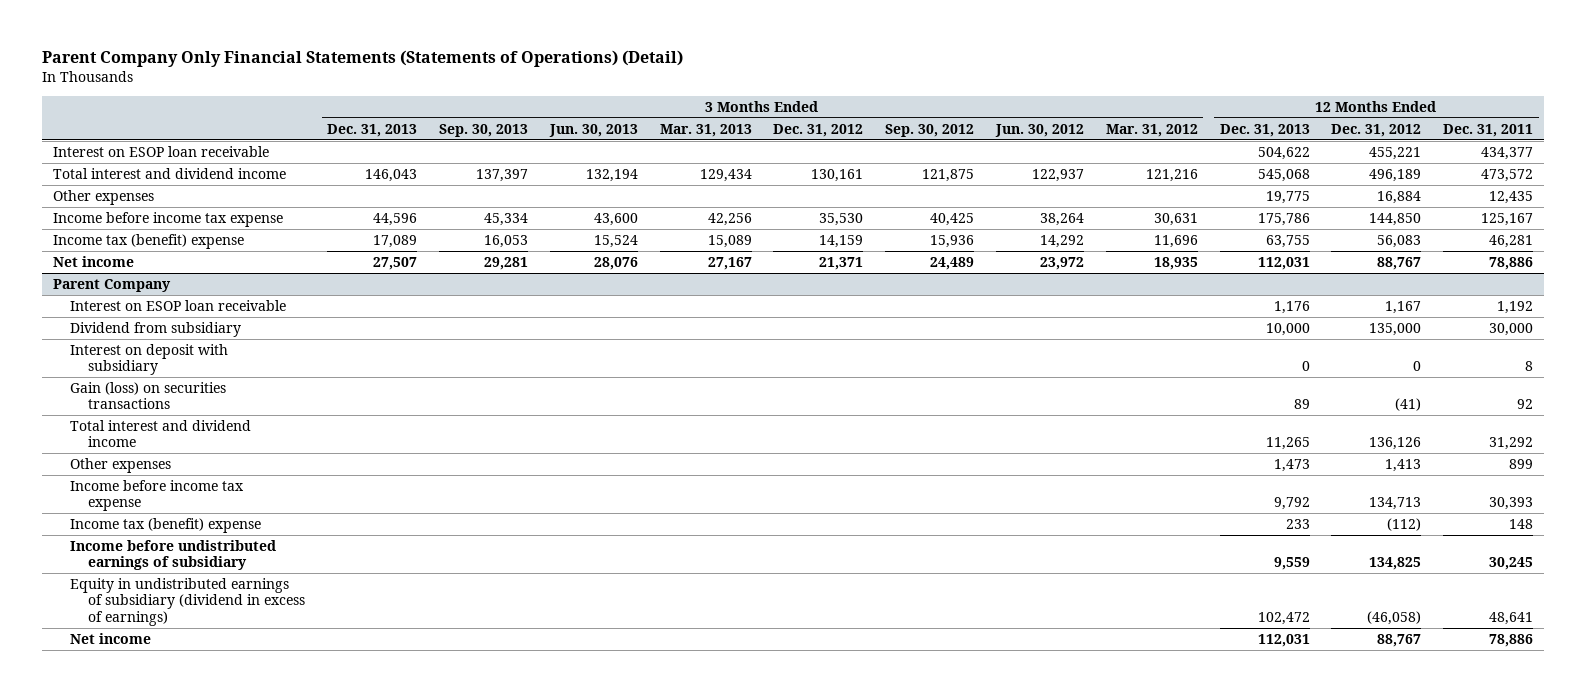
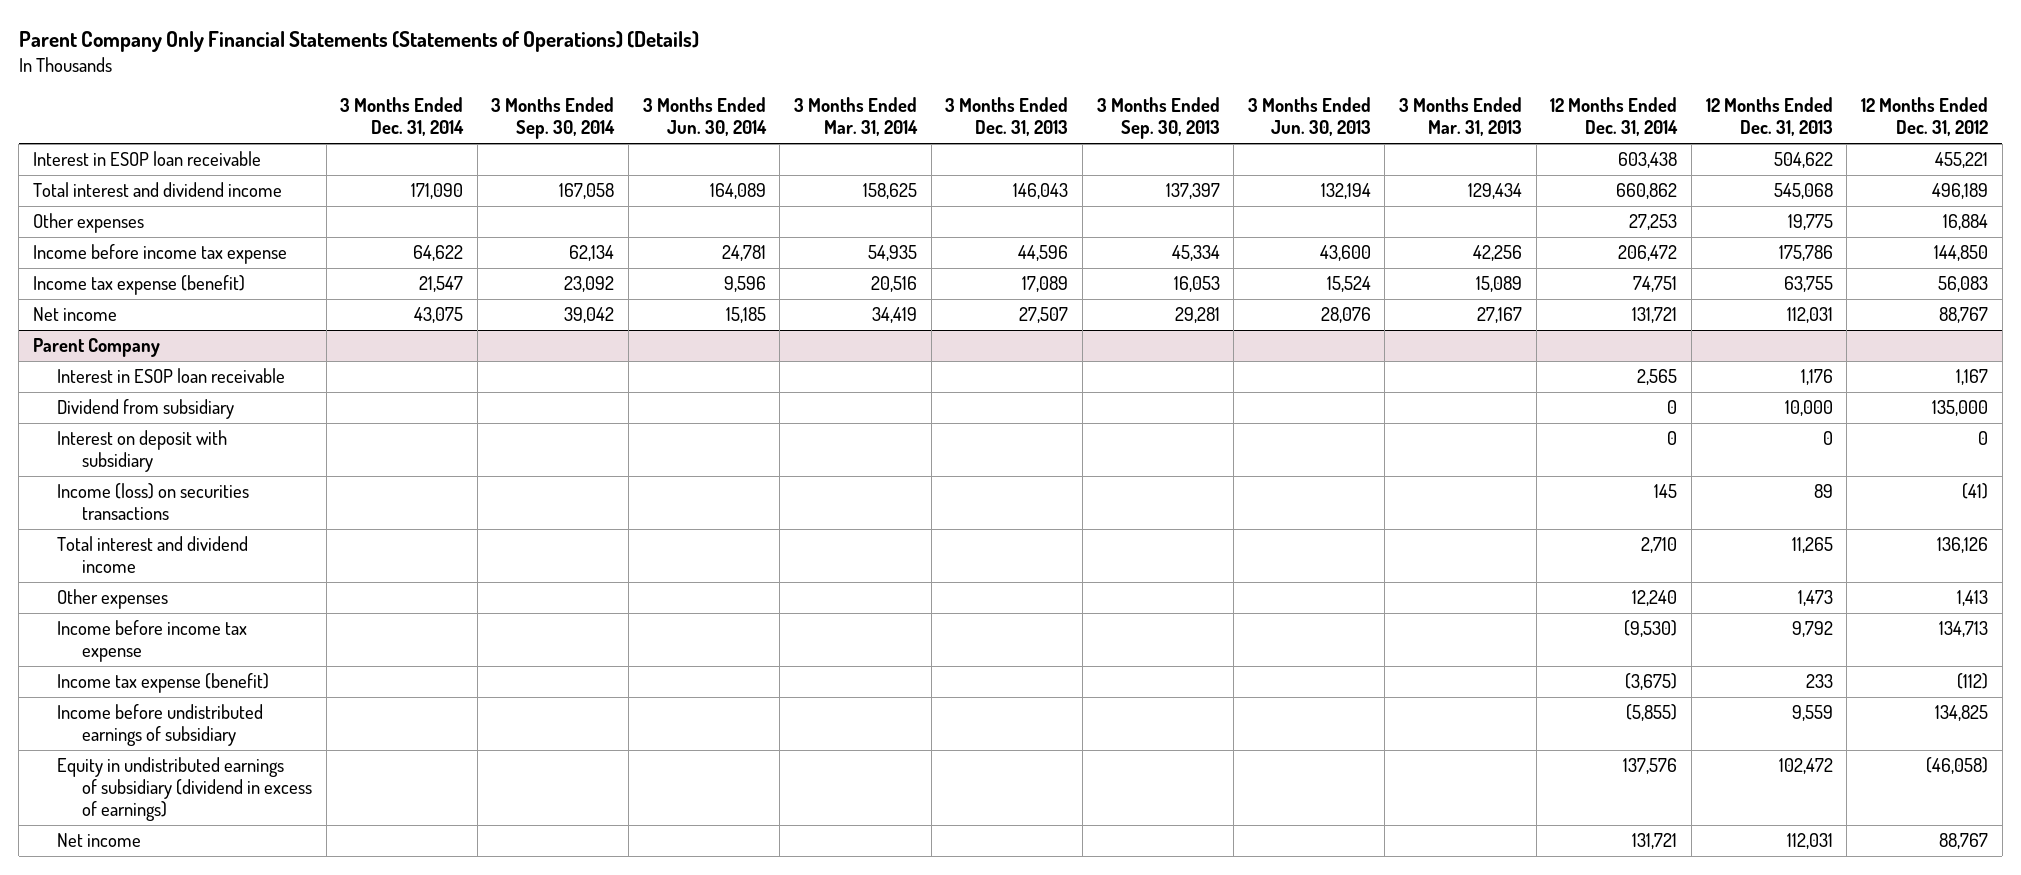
- Parent Company Only Financial Statements (Statements of Operations) (Detail)
+ Parent Company Only Financial Statements (Statements of Operations) (Details)
- | 3 Months Ended Dec. 31, 2013 | 3 Months Ended Sep. 30, 2013 | 3 Months Ended Jun. 30, 2013 | 3 Months Ended Mar. 31, 2013 | 3 Months Ended Dec. 31, 2012 | 3 Months Ended Sep. 30, 2012 | 3 Months Ended Jun. 30, 2012 | 3 Months Ended Mar. 31, 2012 | 12 Months Ended Dec. 31, 2013 | 12 Months Ended Dec. 31, 2012 | 12 Months Ended Dec. 31, 2011
+ | 3 Months Ended Dec. 31, 2014 | 3 Months Ended Sep. 30, 2014 | 3 Months Ended Jun. 30, 2014 | 3 Months Ended Mar. 31, 2014 | 3 Months Ended Dec. 31, 2013 | 3 Months Ended Sep. 30, 2013 | 3 Months Ended Jun. 30, 2013 | 3 Months Ended Mar. 31, 2013 | 12 Months Ended Dec. 31, 2014 | 12 Months Ended Dec. 31, 2013 | 12 Months Ended Dec. 31, 2012
- Interest on ESOP loan receivable | | | | | | | | | 504,622 | 455,221 | 434,377
+ Interest in ESOP loan receivable | | | | | | | | | 603,438 | 504,622 | 455,221
- Income tax (benefit) expense | 17,089 | 16,053 | 15,524 | 15,089 | 14,159 | 15,936 | 14,292 | 11,696 | 63,755 | 56,083 | 46,281
+ Income tax expense (benefit) | 21,547 | 23,092 | 9,596 | 20,516 | 17,089 | 16,053 | 15,524 | 15,089 | 74,751 | 63,755 | 56,083
@ Parent Company
- Interest on ESOP loan receivable | | | | | | | | | 1,176 | 1,167 | 1,192
+ Interest in ESOP loan receivable | | | | | | | | | 2,565 | 1,176 | 1,167
- Gain (loss) on securities transactions | | | | | | | | | 89 | (41) | 92
+ Income (loss) on securities transactions | | | | | | | | | 145 | 89 | (41)
- Income tax (benefit) expense | | | | | | | | | 233 | (112) | 148
+ Income tax expense (benefit) | | | | | | | | | (3,675) | 233 | (112)

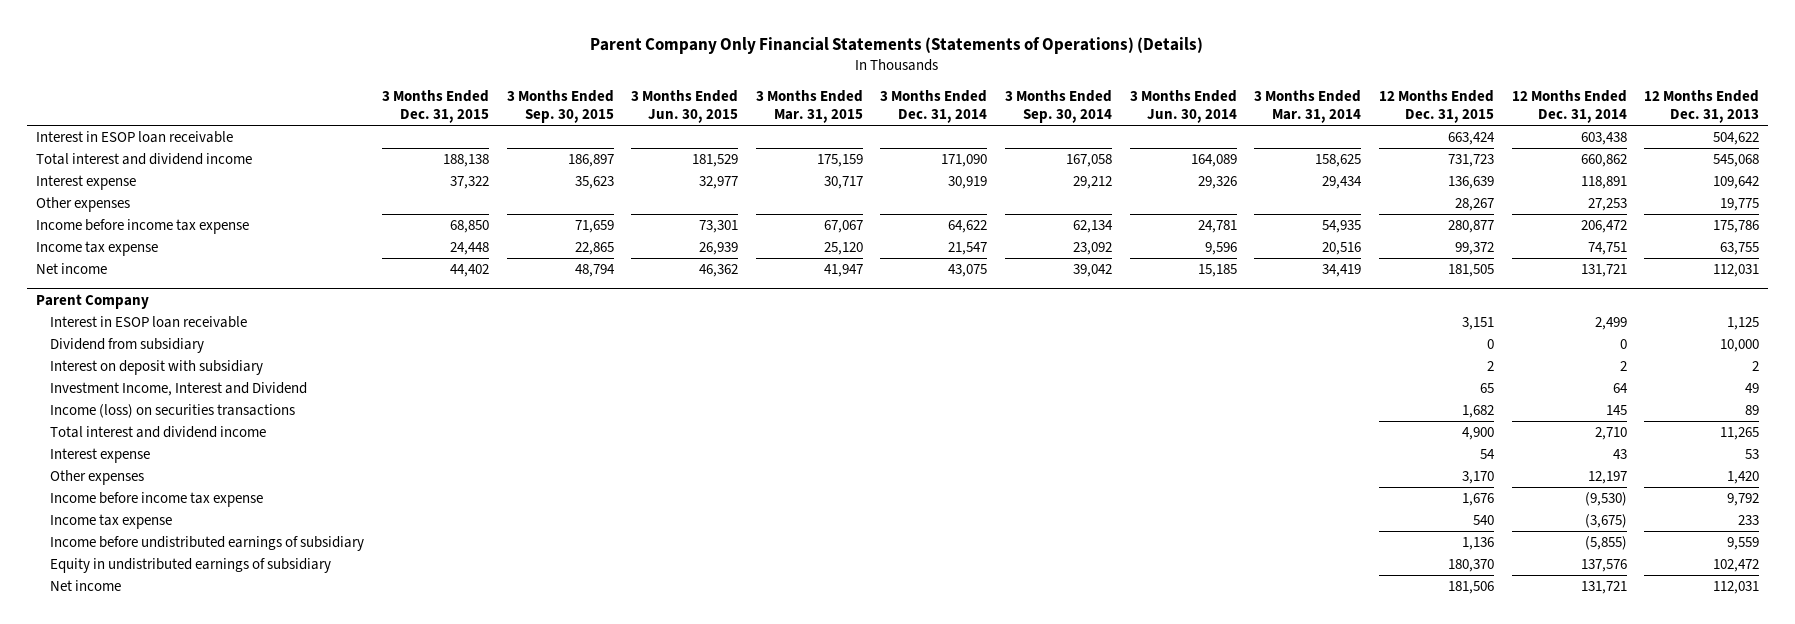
- | 3 Months Ended Dec. 31, 2014 | 3 Months Ended Sep. 30, 2014 | 3 Months Ended Jun. 30, 2014 | 3 Months Ended Mar. 31, 2014 | 3 Months Ended Dec. 31, 2013 | 3 Months Ended Sep. 30, 2013 | 3 Months Ended Jun. 30, 2013 | 3 Months Ended Mar. 31, 2013 | 12 Months Ended Dec. 31, 2014 | 12 Months Ended Dec. 31, 2013 | 12 Months Ended Dec. 31, 2012
+ | 3 Months Ended Dec. 31, 2015 | 3 Months Ended Sep. 30, 2015 | 3 Months Ended Jun. 30, 2015 | 3 Months Ended Mar. 31, 2015 | 3 Months Ended Dec. 31, 2014 | 3 Months Ended Sep. 30, 2014 | 3 Months Ended Jun. 30, 2014 | 3 Months Ended Mar. 31, 2014 | 12 Months Ended Dec. 31, 2015 | 12 Months Ended Dec. 31, 2014 | 12 Months Ended Dec. 31, 2013
+ Interest expense | 37,322 | 35,623 | 32,977 | 30,717 | 30,919 | 29,212 | 29,326 | 29,434 | 136,639 | 118,891 | 109,642
- Income tax expense (benefit) | 21,547 | 23,092 | 9,596 | 20,516 | 17,089 | 16,053 | 15,524 | 15,089 | 74,751 | 63,755 | 56,083
+ Income tax expense | 24,448 | 22,865 | 26,939 | 25,120 | 21,547 | 23,092 | 9,596 | 20,516 | 99,372 | 74,751 | 63,755
@ Parent Company
- Interest in ESOP loan receivable | | | | | | | | | 2,565 | 1,176 | 1,167
+ Interest in ESOP loan receivable | | | | | | | | | 3,151 | 2,499 | 1,125
- Interest on deposit with subsidiary | | | | | | | | | 0 | 0 | 0
+ Interest on deposit with subsidiary | | | | | | | | | 2 | 2 | 2
+ Investment Income, Interest and Dividend | | | | | | | | | 65 | 64 | 49
- Other expenses | | | | | | | | | 12,240 | 1,473 | 1,413
+ Interest expense | | | | | | | | | 54 | 43 | 53
+ Other expenses | | | | | | | | | 3,170 | 12,197 | 1,420
- Income tax expense (benefit) | | | | | | | | | (3,675) | 233 | (112)
+ Income tax expense | | | | | | | | | 540 | (3,675) | 233
- Equity in undistributed earnings of subsidiary (dividend in excess of earnings) | | | | | | | | | 137,576 | 102,472 | (46,058)
+ Equity in undistributed earnings of subsidiary | | | | | | | | | 180,370 | 137,576 | 102,472

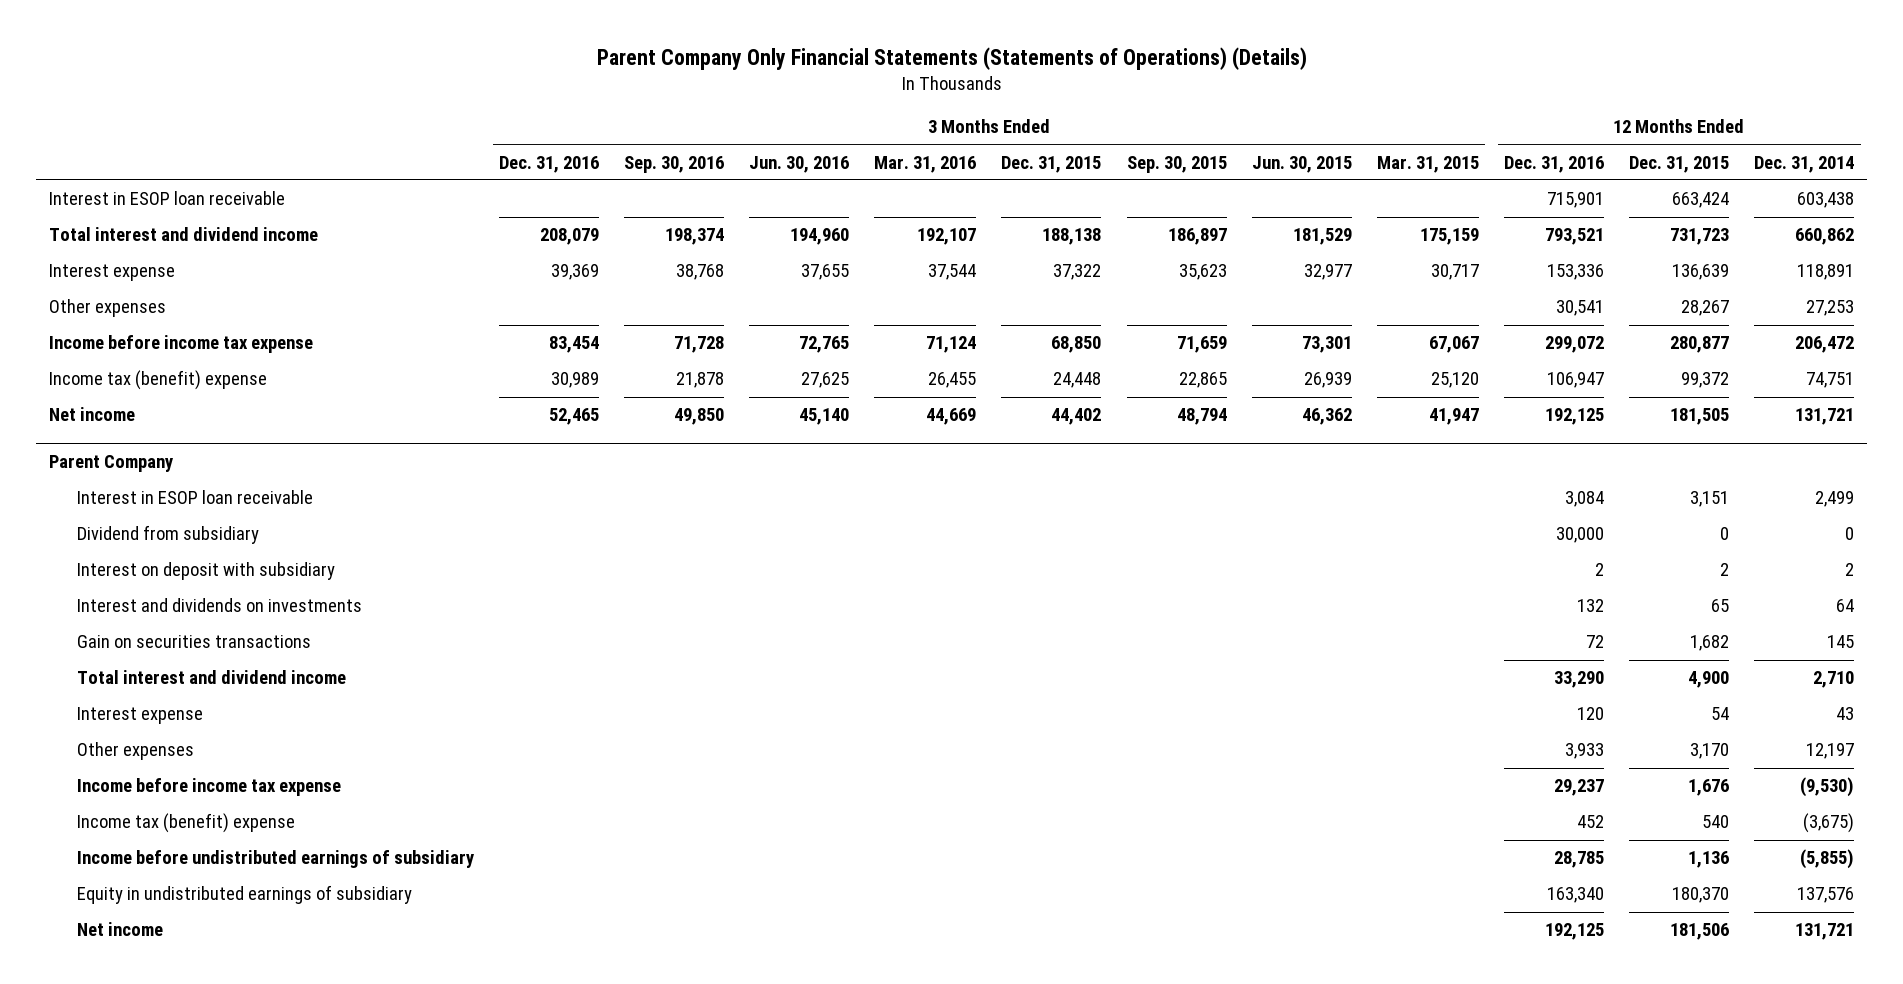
- | 3 Months Ended Dec. 31, 2015 | 3 Months Ended Sep. 30, 2015 | 3 Months Ended Jun. 30, 2015 | 3 Months Ended Mar. 31, 2015 | 3 Months Ended Dec. 31, 2014 | 3 Months Ended Sep. 30, 2014 | 3 Months Ended Jun. 30, 2014 | 3 Months Ended Mar. 31, 2014 | 12 Months Ended Dec. 31, 2015 | 12 Months Ended Dec. 31, 2014 | 12 Months Ended Dec. 31, 2013
+ | 3 Months Ended Dec. 31, 2016 | 3 Months Ended Sep. 30, 2016 | 3 Months Ended Jun. 30, 2016 | 3 Months Ended Mar. 31, 2016 | 3 Months Ended Dec. 31, 2015 | 3 Months Ended Sep. 30, 2015 | 3 Months Ended Jun. 30, 2015 | 3 Months Ended Mar. 31, 2015 | 12 Months Ended Dec. 31, 2016 | 12 Months Ended Dec. 31, 2015 | 12 Months Ended Dec. 31, 2014
- Income tax expense | 24,448 | 22,865 | 26,939 | 25,120 | 21,547 | 23,092 | 9,596 | 20,516 | 99,372 | 74,751 | 63,755
+ Income tax (benefit) expense | 30,989 | 21,878 | 27,625 | 26,455 | 24,448 | 22,865 | 26,939 | 25,120 | 106,947 | 99,372 | 74,751
@ Parent Company
- Investment Income, Interest and Dividend | | | | | | | | | 65 | 64 | 49
- Income (loss) on securities transactions | | | | | | | | | 1,682 | 145 | 89
+ Interest and dividends on investments | | | | | | | | | 132 | 65 | 64
+ Gain on securities transactions | | | | | | | | | 72 | 1,682 | 145
- Income tax expense | | | | | | | | | 540 | (3,675) | 233
+ Income tax (benefit) expense | | | | | | | | | 452 | 540 | (3,675)

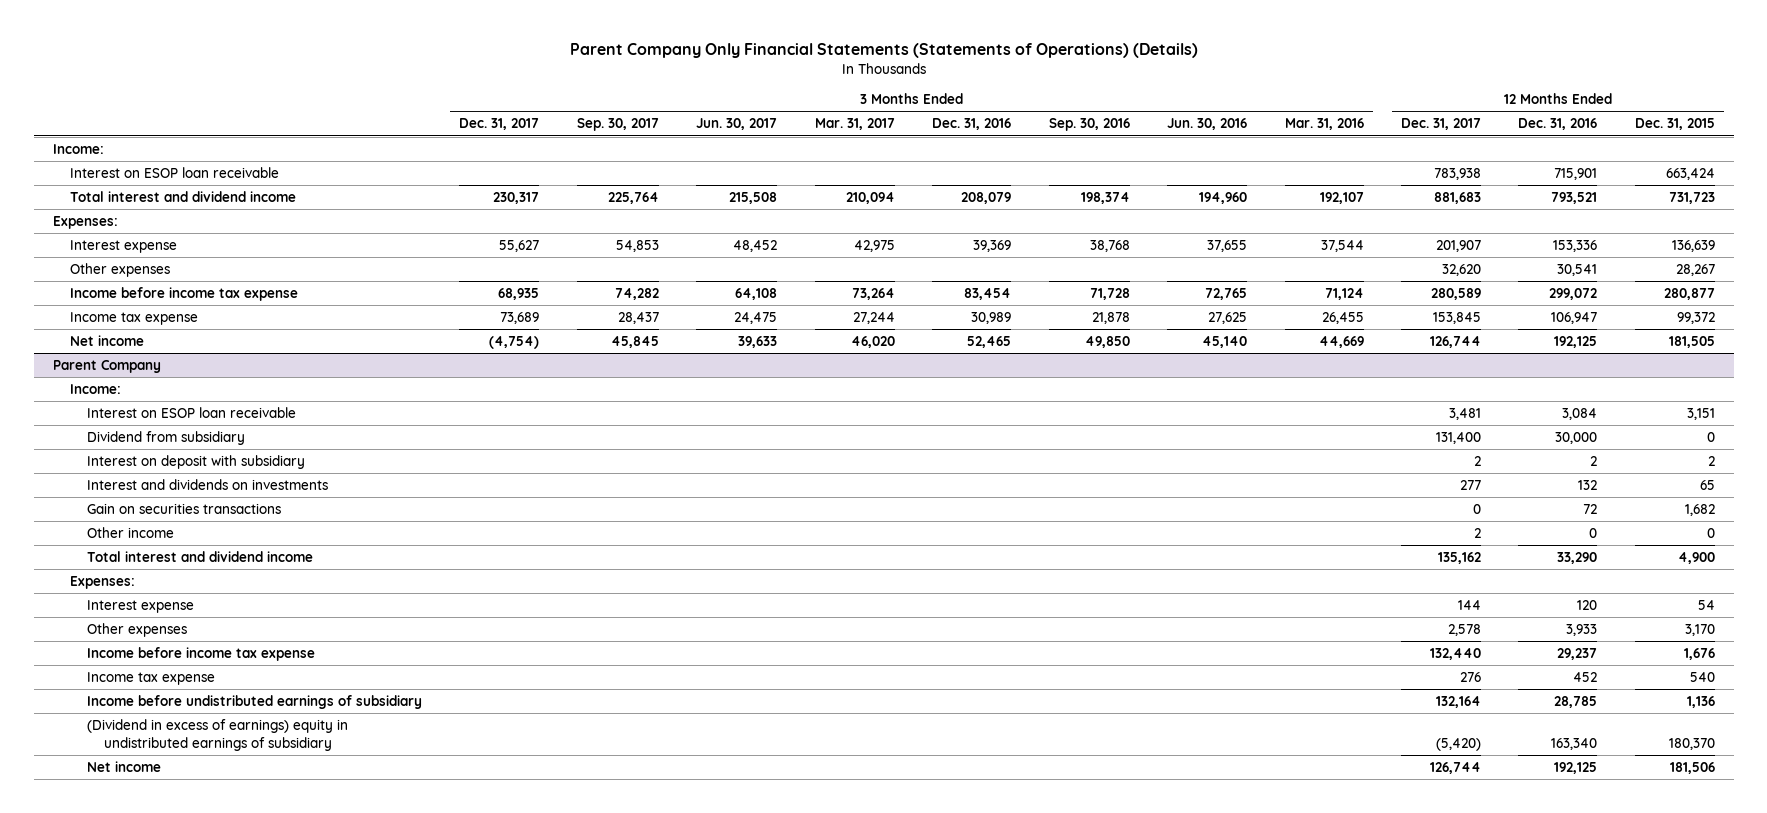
- | 3 Months Ended Dec. 31, 2016 | 3 Months Ended Sep. 30, 2016 | 3 Months Ended Jun. 30, 2016 | 3 Months Ended Mar. 31, 2016 | 3 Months Ended Dec. 31, 2015 | 3 Months Ended Sep. 30, 2015 | 3 Months Ended Jun. 30, 2015 | 3 Months Ended Mar. 31, 2015 | 12 Months Ended Dec. 31, 2016 | 12 Months Ended Dec. 31, 2015 | 12 Months Ended Dec. 31, 2014
+ | 3 Months Ended Dec. 31, 2017 | 3 Months Ended Sep. 30, 2017 | 3 Months Ended Jun. 30, 2017 | 3 Months Ended Mar. 31, 2017 | 3 Months Ended Dec. 31, 2016 | 3 Months Ended Sep. 30, 2016 | 3 Months Ended Jun. 30, 2016 | 3 Months Ended Mar. 31, 2016 | 12 Months Ended Dec. 31, 2017 | 12 Months Ended Dec. 31, 2016 | 12 Months Ended Dec. 31, 2015
- Interest in ESOP loan receivable | | | | | | | | | 715,901 | 663,424 | 603,438
+ Income:
+ Interest on ESOP loan receivable | | | | | | | | | 783,938 | 715,901 | 663,424
+ Expenses:
- Income tax (benefit) expense | 30,989 | 21,878 | 27,625 | 26,455 | 24,448 | 22,865 | 26,939 | 25,120 | 106,947 | 99,372 | 74,751
+ Income tax expense | 73,689 | 28,437 | 24,475 | 27,244 | 30,989 | 21,878 | 27,625 | 26,455 | 153,845 | 106,947 | 99,372
@ Parent Company
- Interest in ESOP loan receivable | | | | | | | | | 3,084 | 3,151 | 2,499
+ Income:
+ Interest on ESOP loan receivable | | | | | | | | | 3,481 | 3,084 | 3,151
+ Other income | | | | | | | | | 2 | 0 | 0
+ Expenses:
- Income tax (benefit) expense | | | | | | | | | 452 | 540 | (3,675)
+ Income tax expense | | | | | | | | | 276 | 452 | 540
- Equity in undistributed earnings of subsidiary | | | | | | | | | 163,340 | 180,370 | 137,576
+ (Dividend in excess of earnings) equity in undistributed earnings of subsidiary | | | | | | | | | (5,420) | 163,340 | 180,370

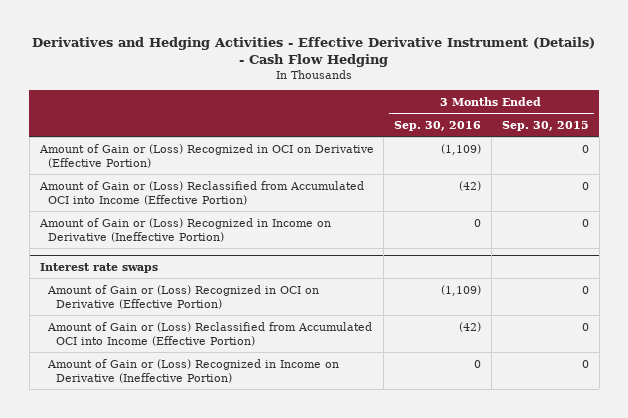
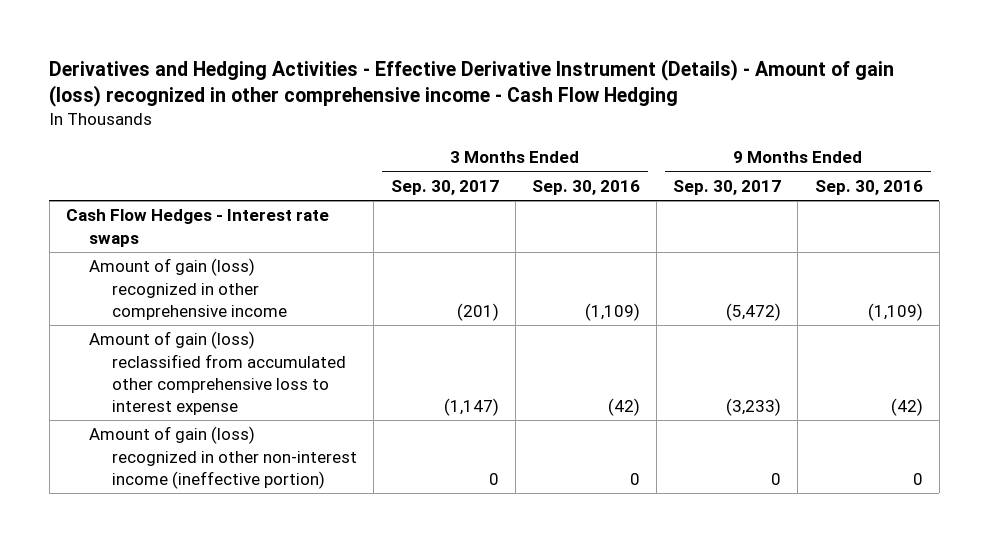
- Derivatives and Hedging Activities - Effective Derivative Instrument (Details) - Cash Flow Hedging
+ Derivatives and Hedging Activities - Effective Derivative Instrument (Details) - Amount of gain (loss) recognized in other comprehensive income - Cash Flow Hedging
- | 3 Months Ended Sep. 30, 2016 | 3 Months Ended Sep. 30, 2015
+ | 3 Months Ended Sep. 30, 2017 | 3 Months Ended Sep. 30, 2016 | 9 Months Ended Sep. 30, 2017 | 9 Months Ended Sep. 30, 2016
- Amount of Gain or (Loss) Recognized in OCI on Derivative (Effective Portion) | (1,109) | 0
- Amount of Gain or (Loss) Reclassified from Accumulated OCI into Income (Effective Portion) | (42) | 0
- Amount of Gain or (Loss) Recognized in Income on Derivative (Ineffective Portion) | 0 | 0
- Interest rate swaps
- Amount of Gain or (Loss) Recognized in OCI on Derivative (Effective Portion) | (1,109) | 0
- Amount of Gain or (Loss) Reclassified from Accumulated OCI into Income (Effective Portion) | (42) | 0
- Amount of Gain or (Loss) Recognized in Income on Derivative (Ineffective Portion) | 0 | 0
+ Cash Flow Hedges - Interest rate swaps
+ Amount of gain (loss) recognized in other comprehensive income | (201) | (1,109) | (5,472) | (1,109)
+ Amount of gain (loss) reclassified from accumulated other comprehensive loss to interest expense | (1,147) | (42) | (3,233) | (42)
+ Amount of gain (loss) recognized in other non-interest income (ineffective portion) | 0 | 0 | 0 | 0

